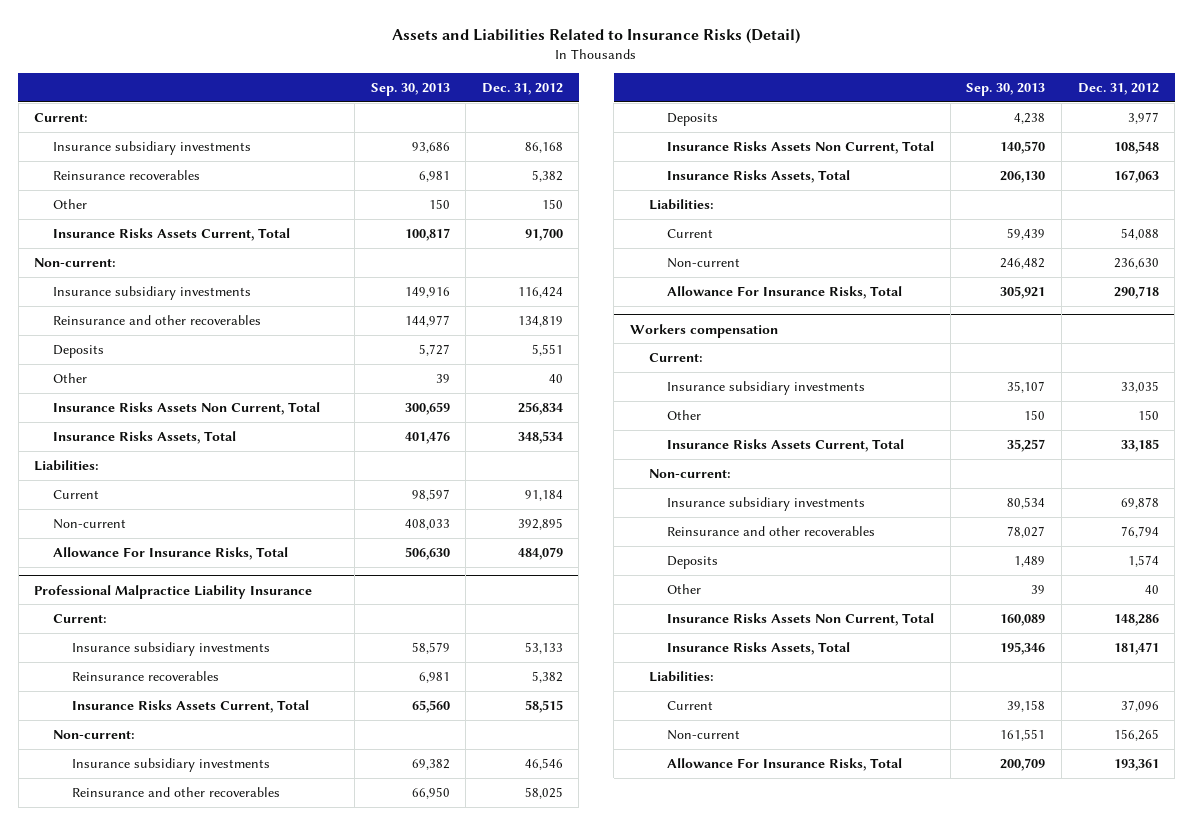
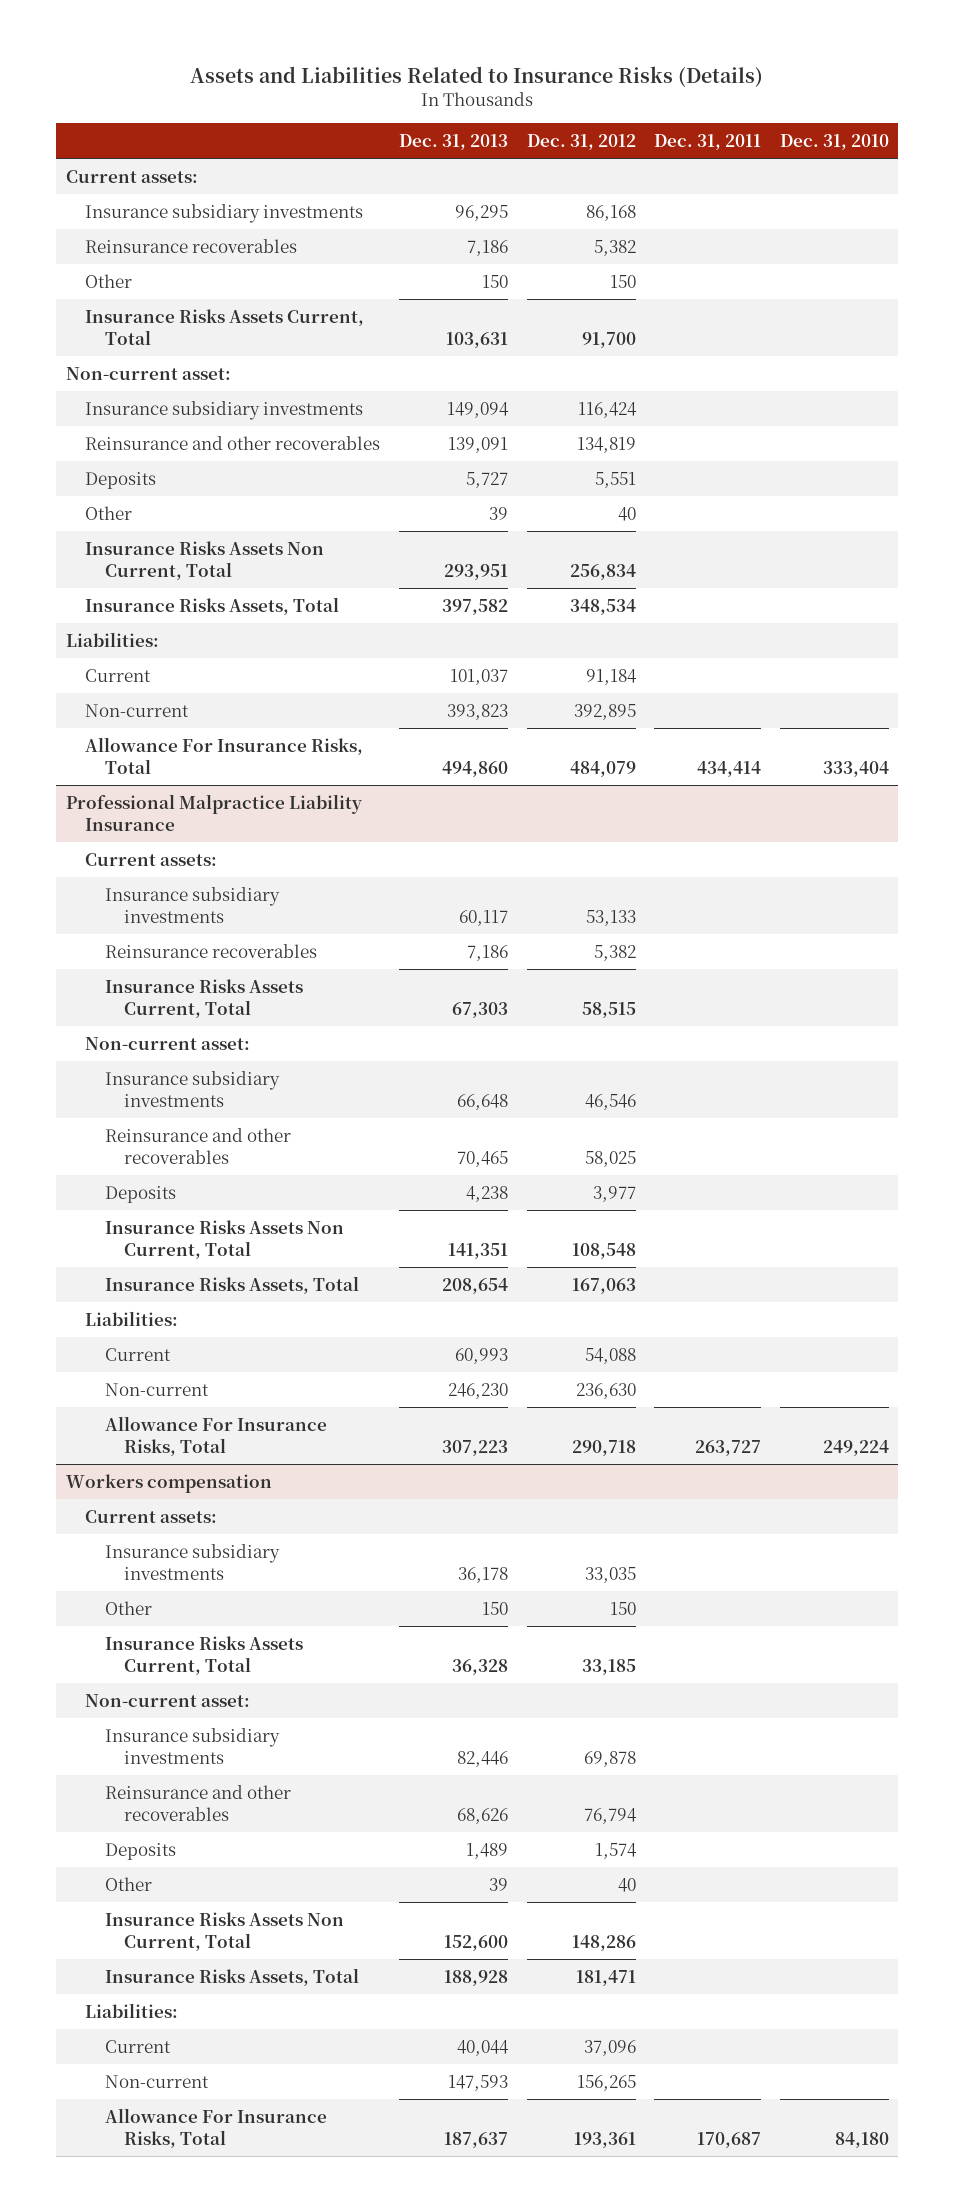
- Assets and Liabilities Related to Insurance Risks (Detail)
+ Assets and Liabilities Related to Insurance Risks (Details)
- | Sep. 30, 2013 | Dec. 31, 2012
+ | Dec. 31, 2013 | Dec. 31, 2012 | Dec. 31, 2011 | Dec. 31, 2010
- Current:
+ Current assets:
- Non-current:
+ Non-current asset:
@ Professional Malpractice Liability Insurance
- Current:
+ Current assets:
- Non-current:
+ Non-current asset:
@ Workers compensation
- Current:
+ Current assets:
- Non-current:
+ Non-current asset:

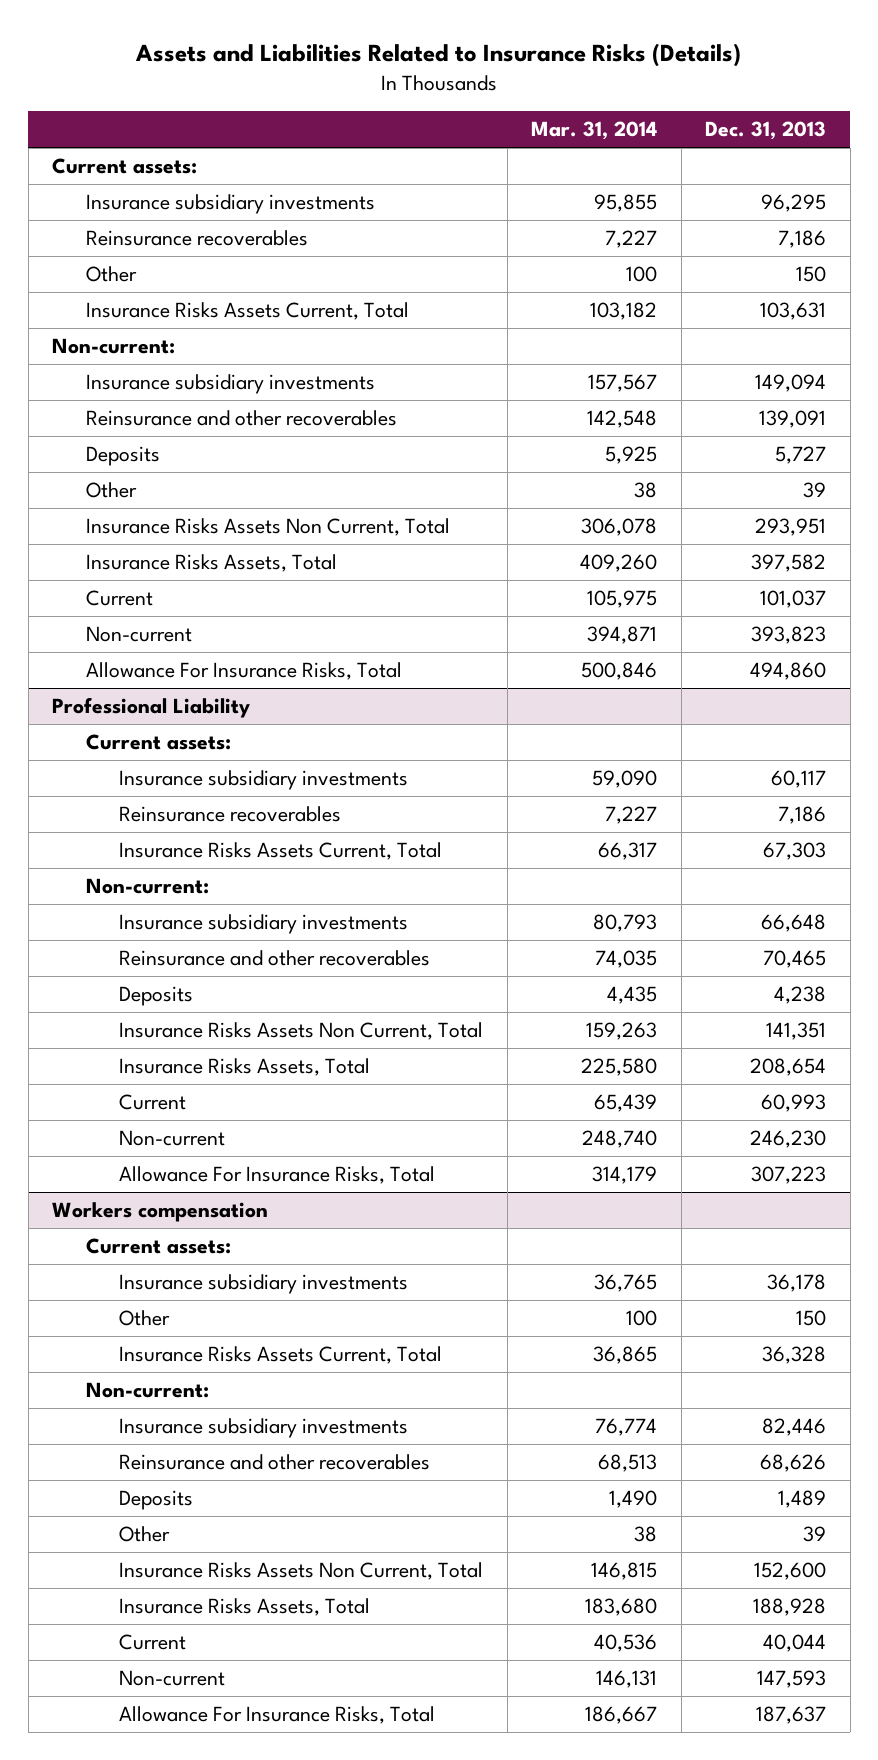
- | Dec. 31, 2013 | Dec. 31, 2012 | Dec. 31, 2011 | Dec. 31, 2010
+ | Mar. 31, 2014 | Dec. 31, 2013
- Non-current asset:
+ Non-current:
- Liabilities:
- Professional Malpractice Liability Insurance
+ Professional Liability
- Non-current asset:
+ Non-current:
- Liabilities:
@ Workers compensation
- Non-current asset:
+ Non-current:
- Liabilities:

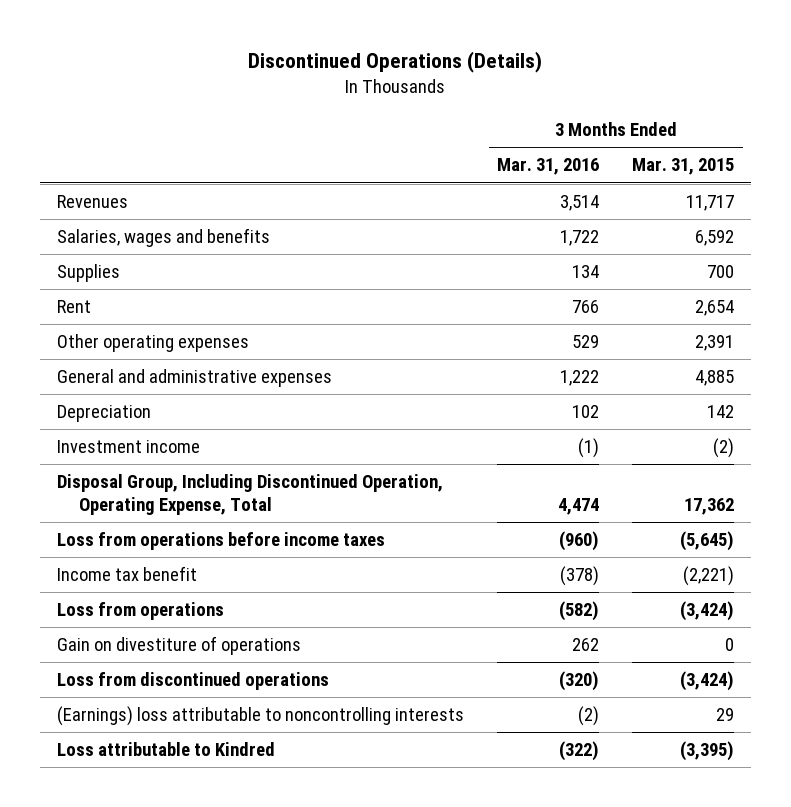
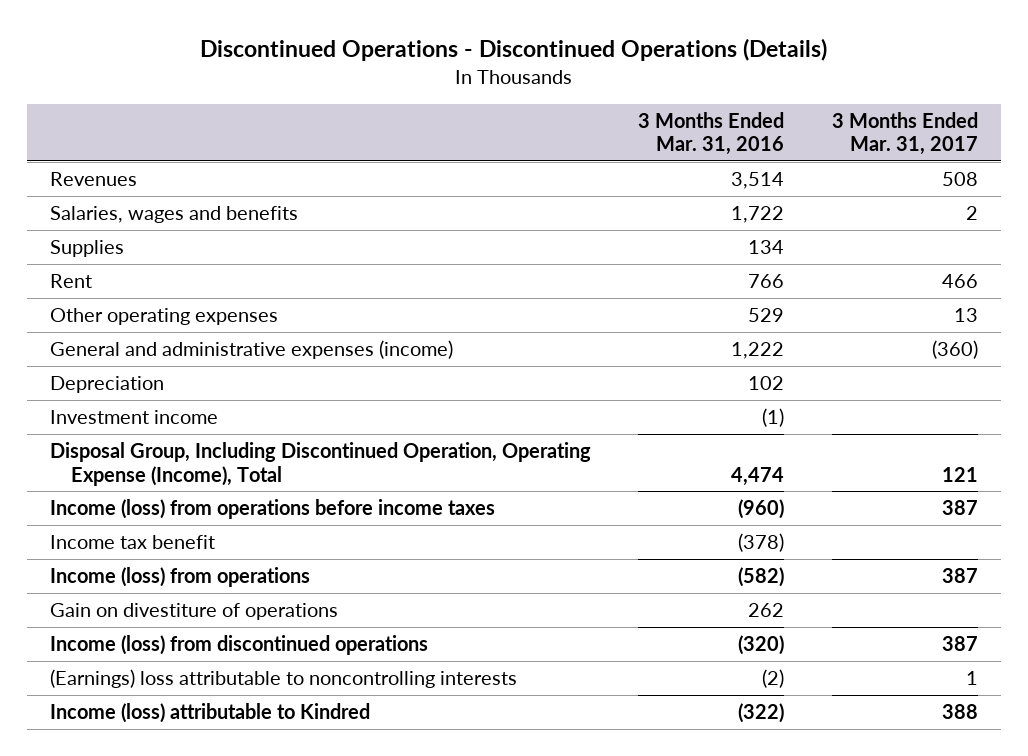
- Discontinued Operations (Details)
+ Discontinued Operations - Discontinued Operations (Details)
- | 3 Months Ended Mar. 31, 2016 | 3 Months Ended Mar. 31, 2015
+ | 3 Months Ended Mar. 31, 2016 | 3 Months Ended Mar. 31, 2017
- General and administrative expenses | 1,222 | 4,885
+ General and administrative expenses (income) | 1,222 | (360)
- Disposal Group, Including Discontinued Operation, Operating Expense, Total | 4,474 | 17,362
- Loss from operations before income taxes | (960) | (5,645)
+ Disposal Group, Including Discontinued Operation, Operating Expense (Income), Total | 4,474 | 121
+ Income (loss) from operations before income taxes | (960) | 387
- Loss from operations | (582) | (3,424)
+ Income (loss) from operations | (582) | 387
- Loss from discontinued operations | (320) | (3,424)
+ Income (loss) from discontinued operations | (320) | 387
- Loss attributable to Kindred | (322) | (3,395)
+ Income (loss) attributable to Kindred | (322) | 388

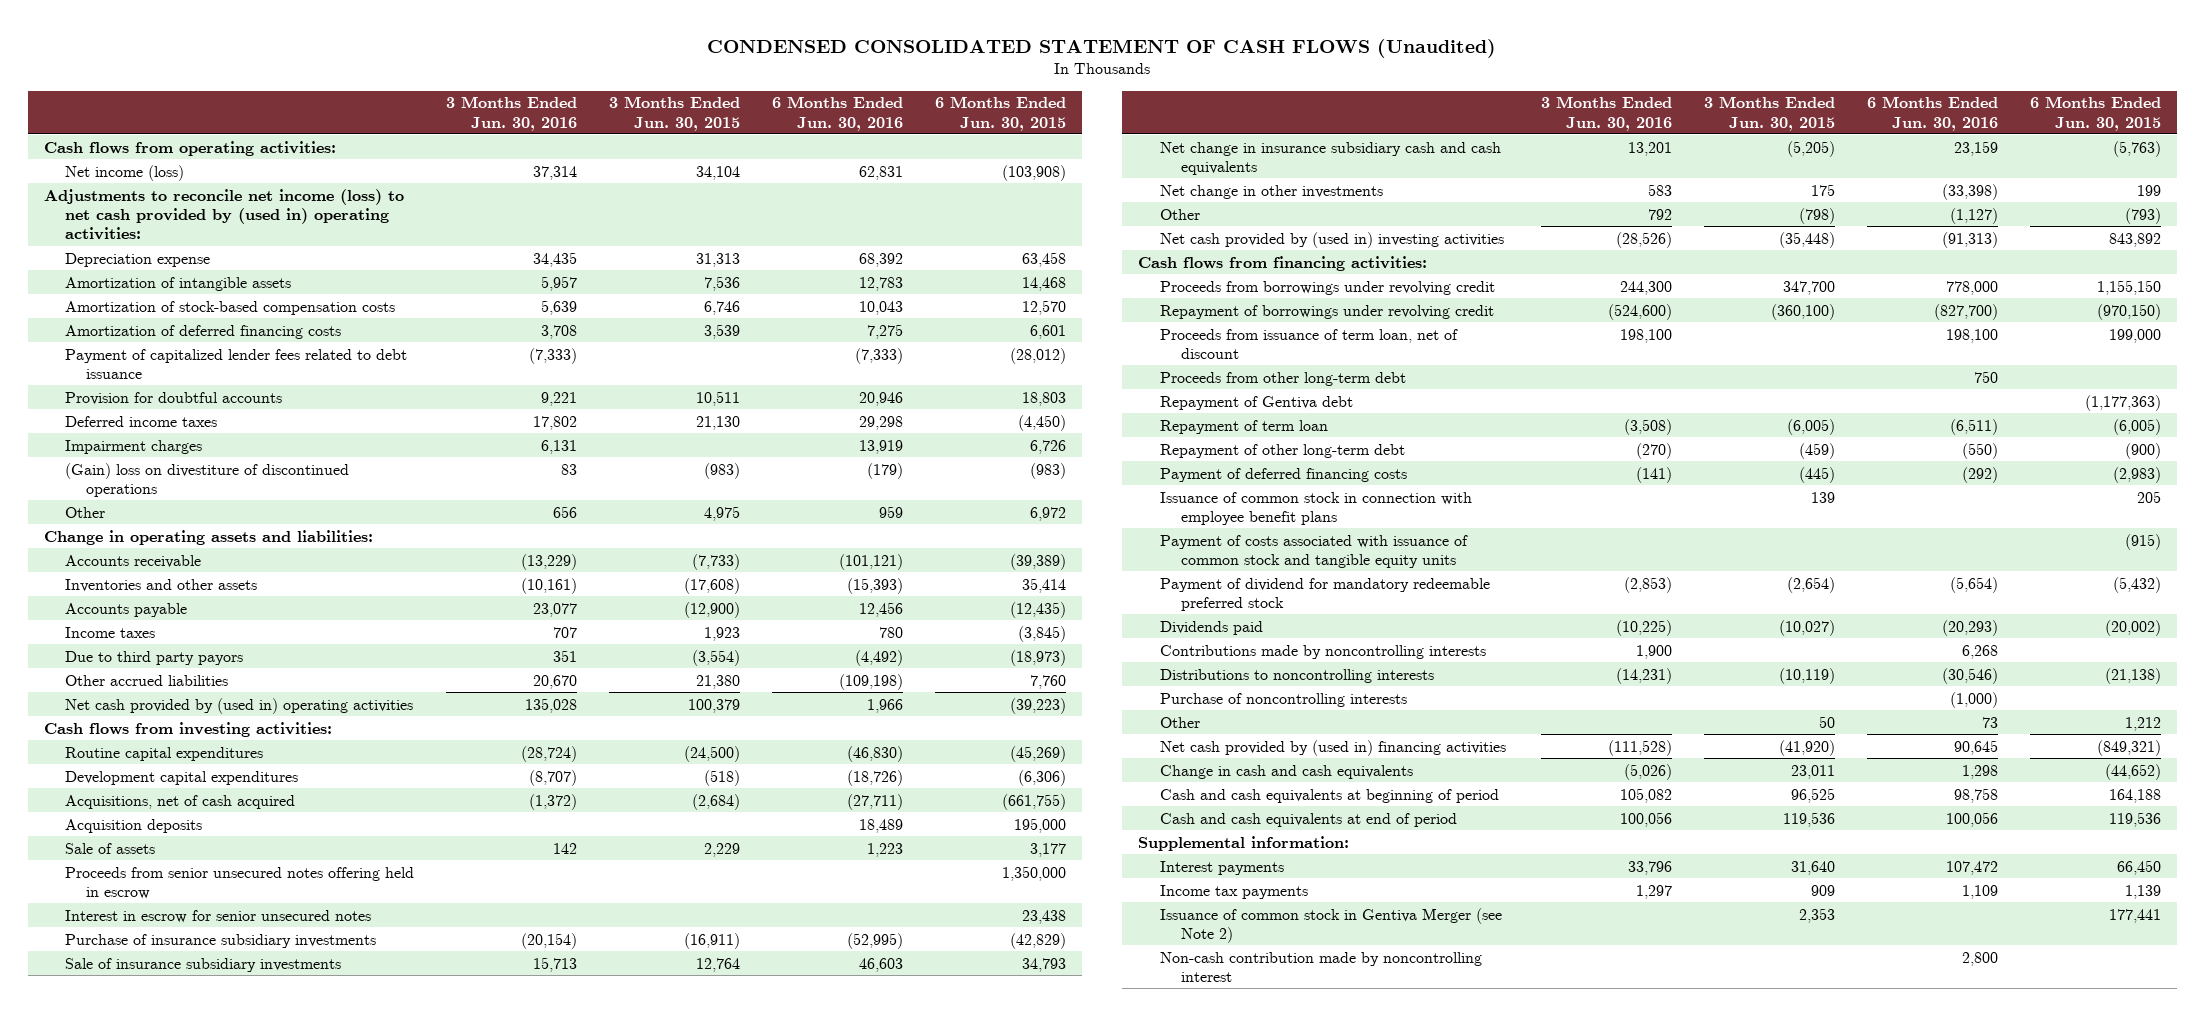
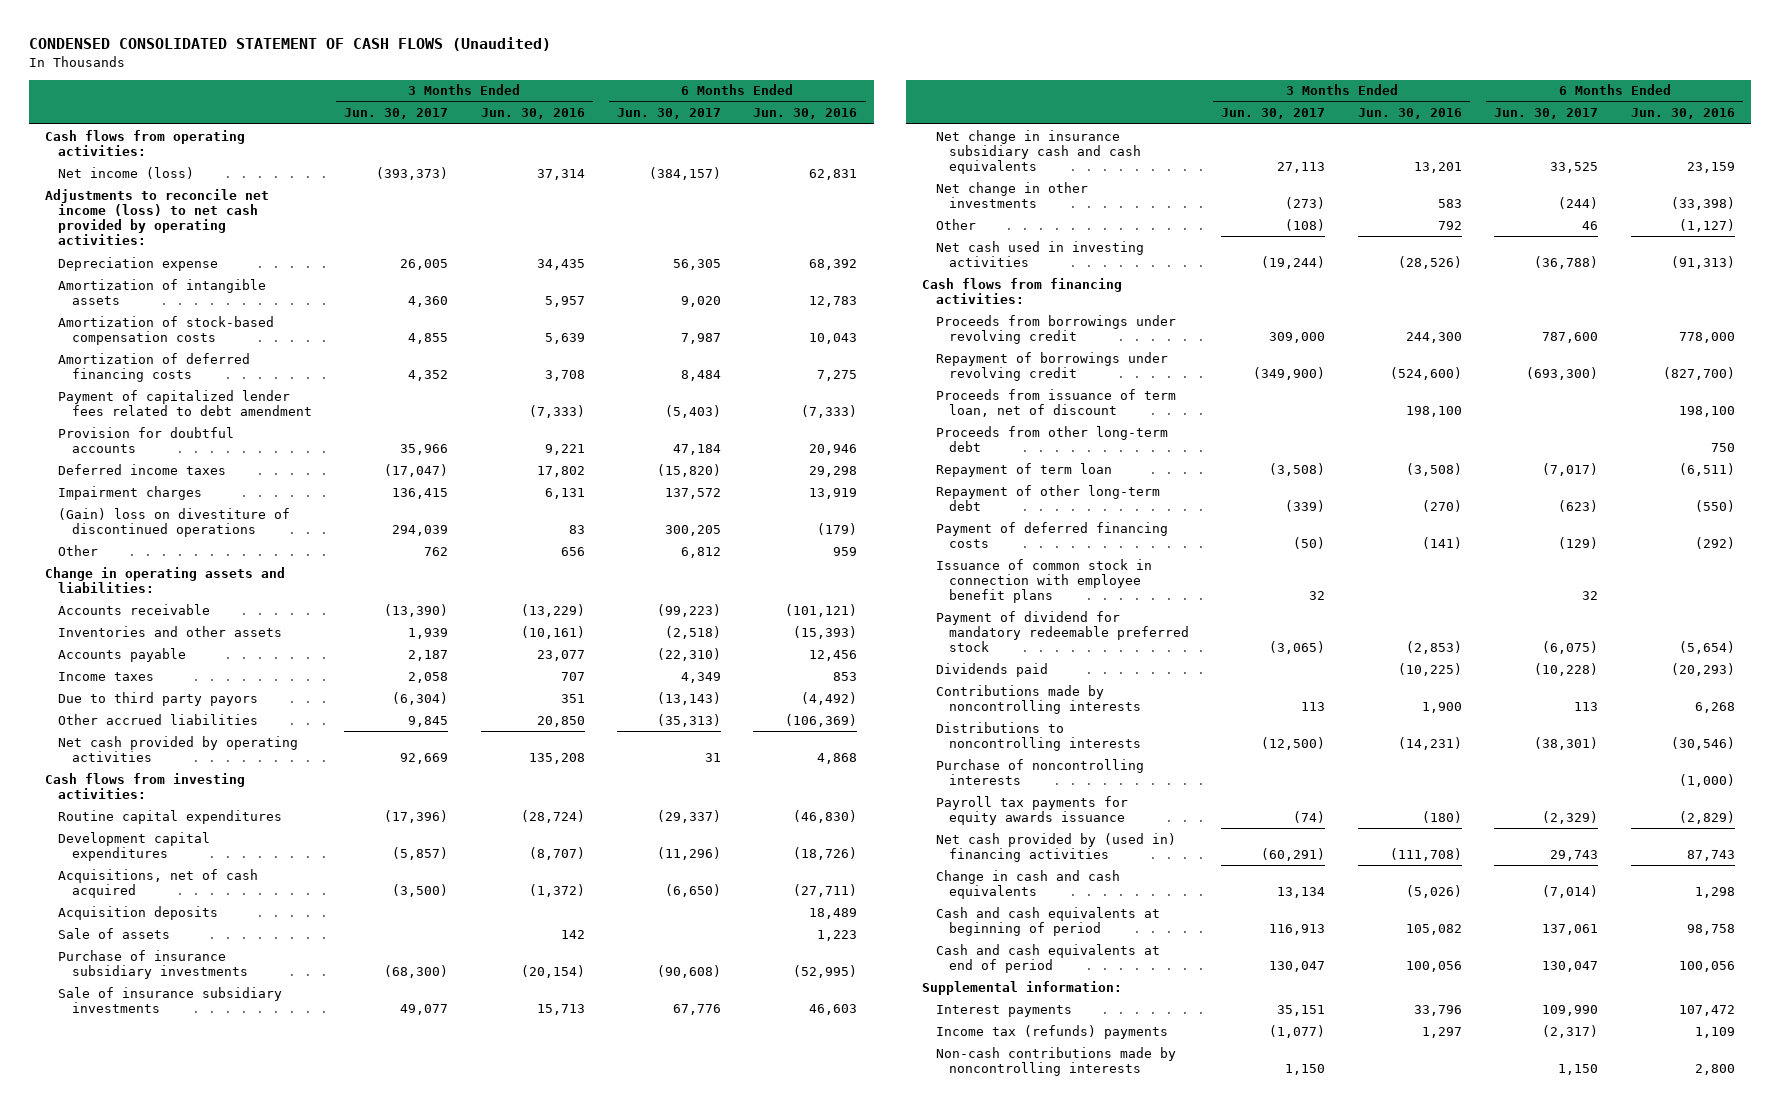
- | 3 Months Ended Jun. 30, 2016 | 3 Months Ended Jun. 30, 2015 | 6 Months Ended Jun. 30, 2016 | 6 Months Ended Jun. 30, 2015
+ | 3 Months Ended Jun. 30, 2017 | 3 Months Ended Jun. 30, 2016 | 6 Months Ended Jun. 30, 2017 | 6 Months Ended Jun. 30, 2016
- Adjustments to reconcile net income (loss) to net cash provided by (used in) operating activities:
+ Adjustments to reconcile net income (loss) to net cash provided by operating activities:
- Payment of capitalized lender fees related to debt issuance | (7,333) | | (7,333) | (28,012)
+ Payment of capitalized lender fees related to debt amendment | | (7,333) | (5,403) | (7,333)
- Income taxes | 707 | 1,923 | 780 | (3,845)
+ Income taxes | 2,058 | 707 | 4,349 | 853
- Other accrued liabilities | 20,670 | 21,380 | (109,198) | 7,760
- Net cash provided by (used in) operating activities | 135,028 | 100,379 | 1,966 | (39,223)
+ Other accrued liabilities | 9,845 | 20,850 | (35,313) | (106,369)
+ Net cash provided by operating activities | 92,669 | 135,208 | 31 | 4,868
- Proceeds from senior unsecured notes offering held in escrow | | | | 1,350,000
- Interest in escrow for senior unsecured notes | | | | 23,438
- Net cash provided by (used in) investing activities | (28,526) | (35,448) | (91,313) | 843,892
+ Net cash used in investing activities | (19,244) | (28,526) | (36,788) | (91,313)
- Repayment of Gentiva debt | | | | (1,177,363)
- Payment of costs associated with issuance of common stock and tangible equity units | | | | (915)
- Other | | 50 | 73 | 1,212
- Net cash provided by (used in) financing activities | (111,528) | (41,920) | 90,645 | (849,321)
+ Payroll tax payments for equity awards issuance | (74) | (180) | (2,329) | (2,829)
+ Net cash provided by (used in) financing activities | (60,291) | (111,708) | 29,743 | 87,743
- Income tax payments | 1,297 | 909 | 1,109 | 1,139
- Issuance of common stock in Gentiva Merger (see Note 2) | | 2,353 | | 177,441
- Non-cash contribution made by noncontrolling interest | | | 2,800 |
+ Income tax (refunds) payments | (1,077) | 1,297 | (2,317) | 1,109
+ Non-cash contributions made by noncontrolling interests | 1,150 | | 1,150 | 2,800

